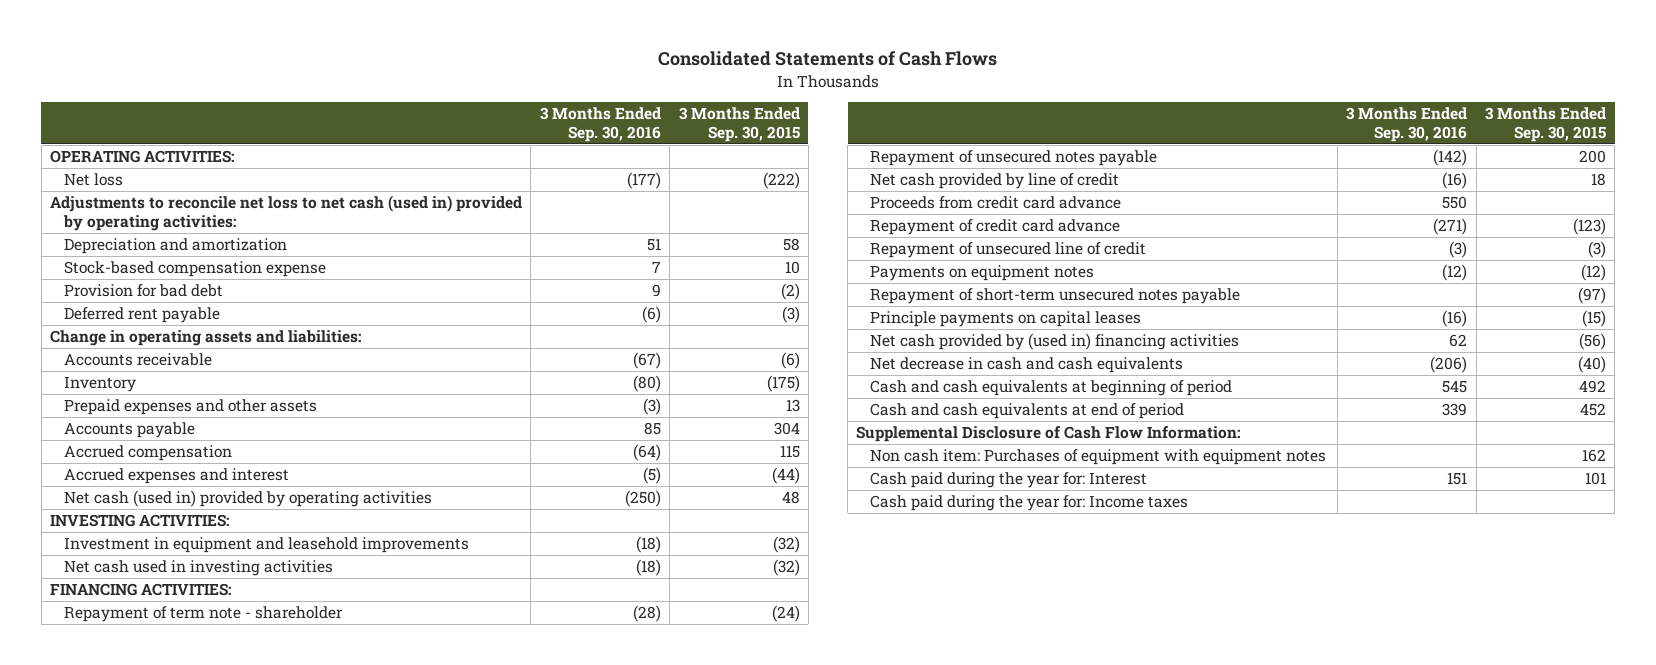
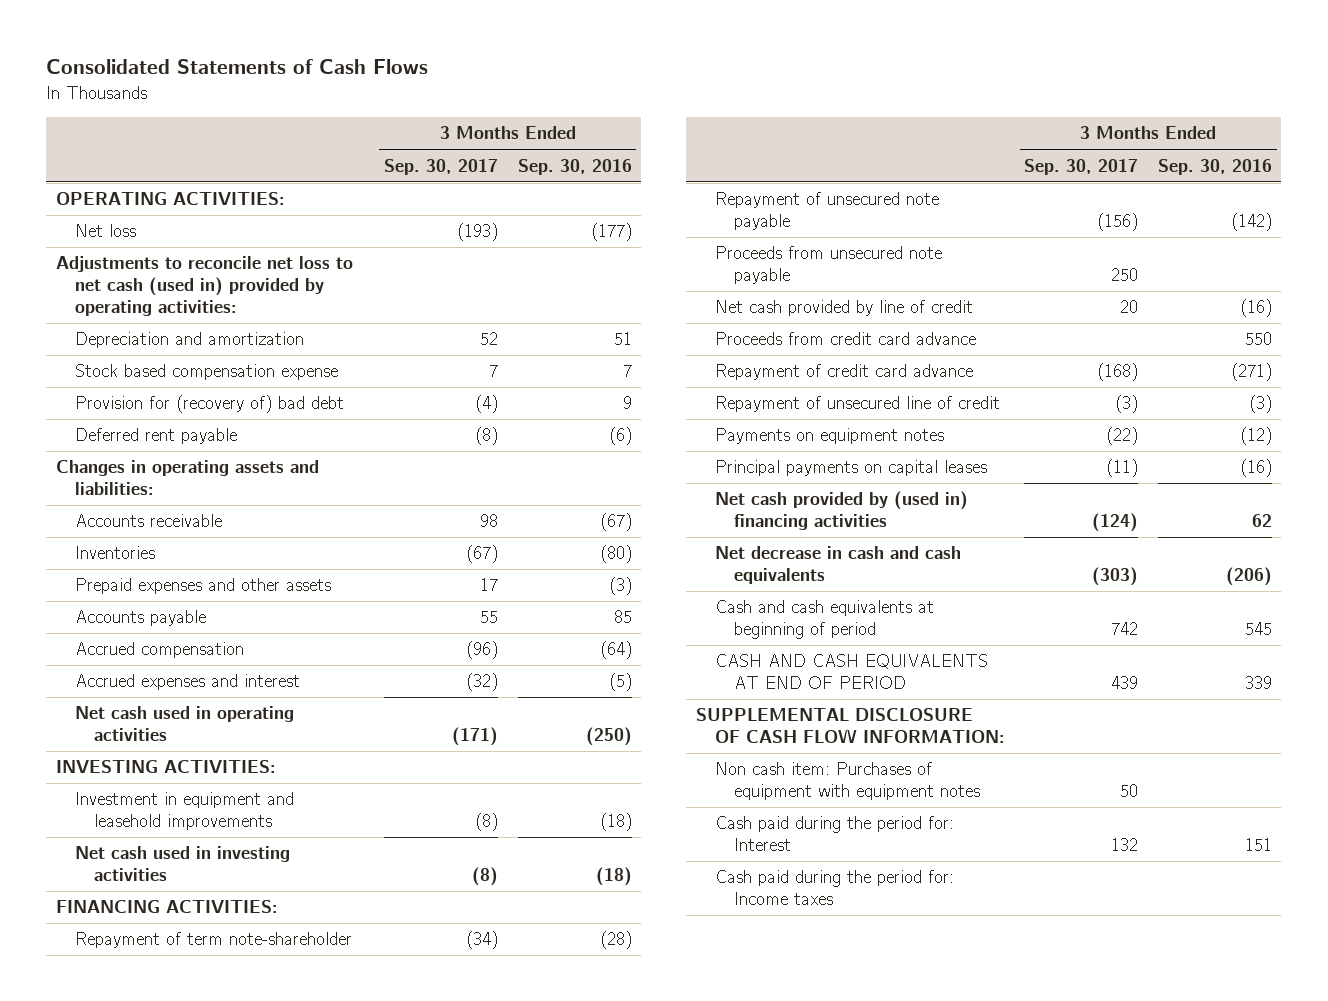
- | 3 Months Ended Sep. 30, 2016 | 3 Months Ended Sep. 30, 2015
+ | 3 Months Ended Sep. 30, 2017 | 3 Months Ended Sep. 30, 2016
- Stock-based compensation expense | 7 | 10
- Provision for bad debt | 9 | (2)
+ Stock based compensation expense | 7 | 7
+ Provision for (recovery of) bad debt | (4) | 9
- Change in operating assets and liabilities:
+ Changes in operating assets and liabilities:
- Inventory | (80) | (175)
+ Inventories | (67) | (80)
- Net cash (used in) provided by operating activities | (250) | 48
+ Net cash used in operating activities | (171) | (250)
- Repayment of term note - shareholder | (28) | (24)
- Repayment of unsecured notes payable | (142) | 200
+ Repayment of term note-shareholder | (34) | (28)
+ Repayment of unsecured note payable | (156) | (142)
+ Proceeds from unsecured note payable | 250 |
- Repayment of short-term unsecured notes payable | | (97)
- Principle payments on capital leases | (16) | (15)
+ Principal payments on capital leases | (11) | (16)
- Cash and cash equivalents at end of period | 339 | 452
- Supplemental Disclosure of Cash Flow Information:
+ CASH AND CASH EQUIVALENTS AT END OF PERIOD | 439 | 339
+ SUPPLEMENTAL DISCLOSURE OF CASH FLOW INFORMATION:
- Cash paid during the year for: Interest | 151 | 101
- Cash paid during the year for: Income taxes
+ Cash paid during the period for: Interest | 132 | 151
+ Cash paid during the period for: Income taxes

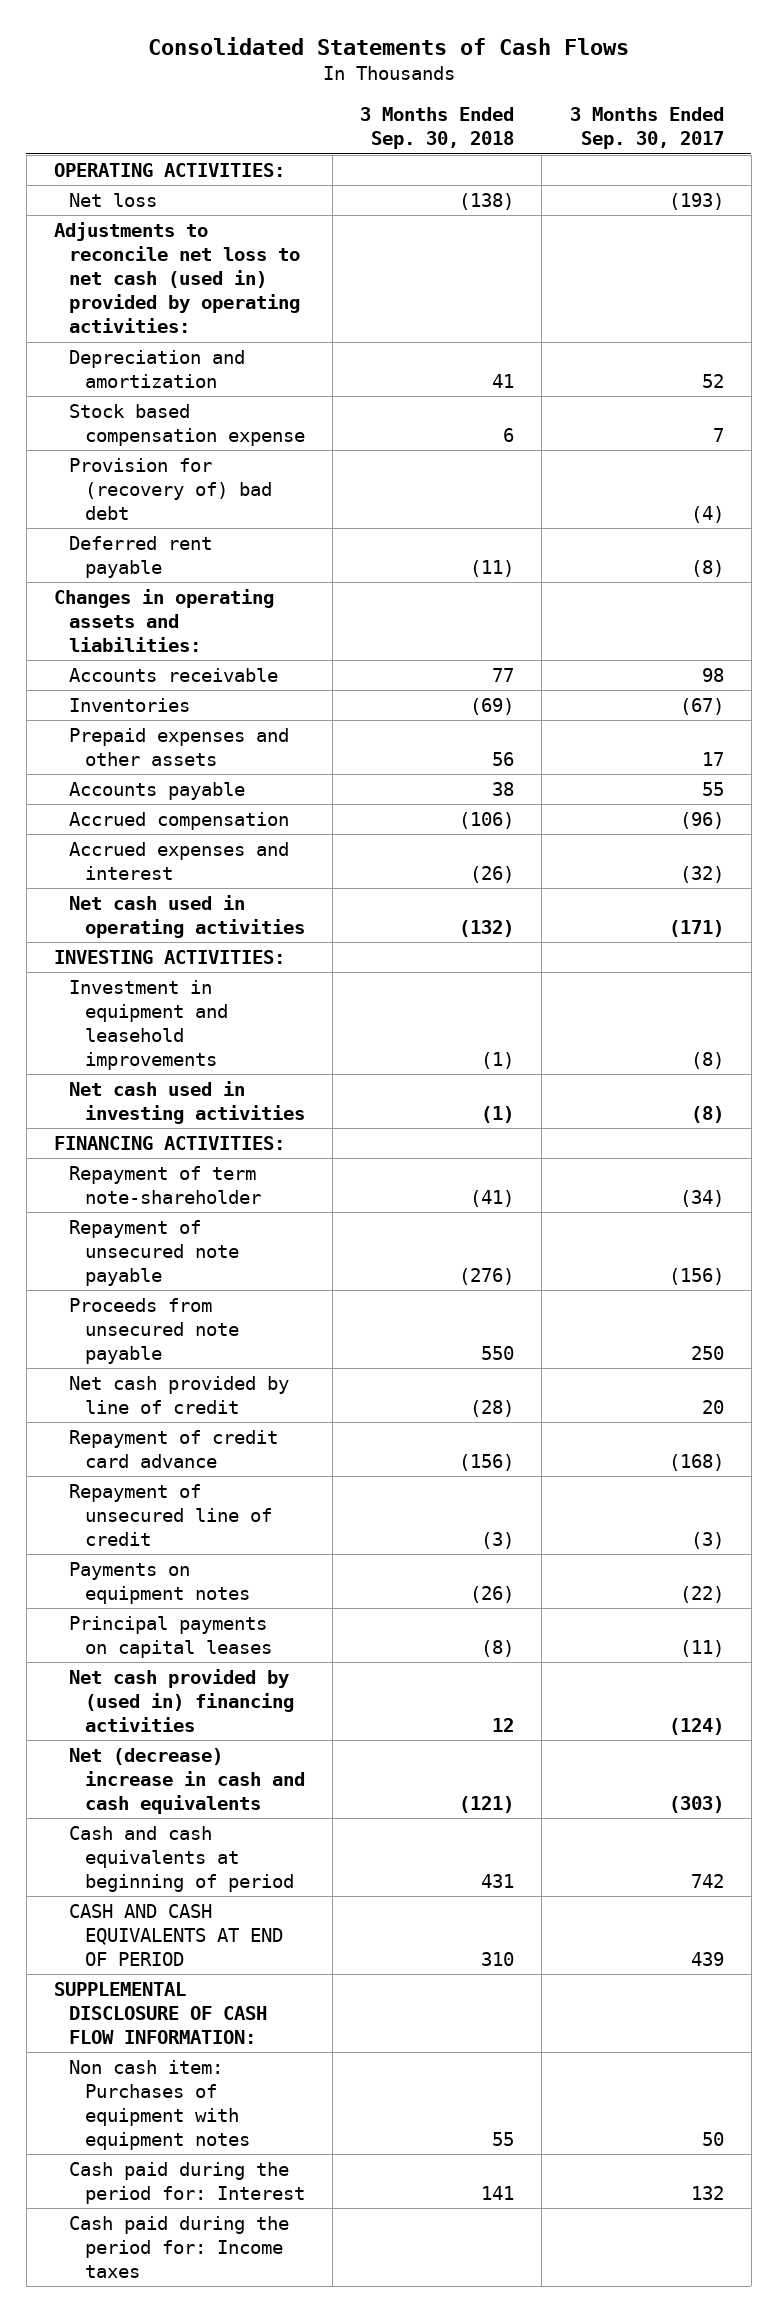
- | 3 Months Ended Sep. 30, 2017 | 3 Months Ended Sep. 30, 2016
+ | 3 Months Ended Sep. 30, 2018 | 3 Months Ended Sep. 30, 2017
- Proceeds from credit card advance | | 550
- Net decrease in cash and cash equivalents | (303) | (206)
+ Net (decrease) increase in cash and cash equivalents | (121) | (303)

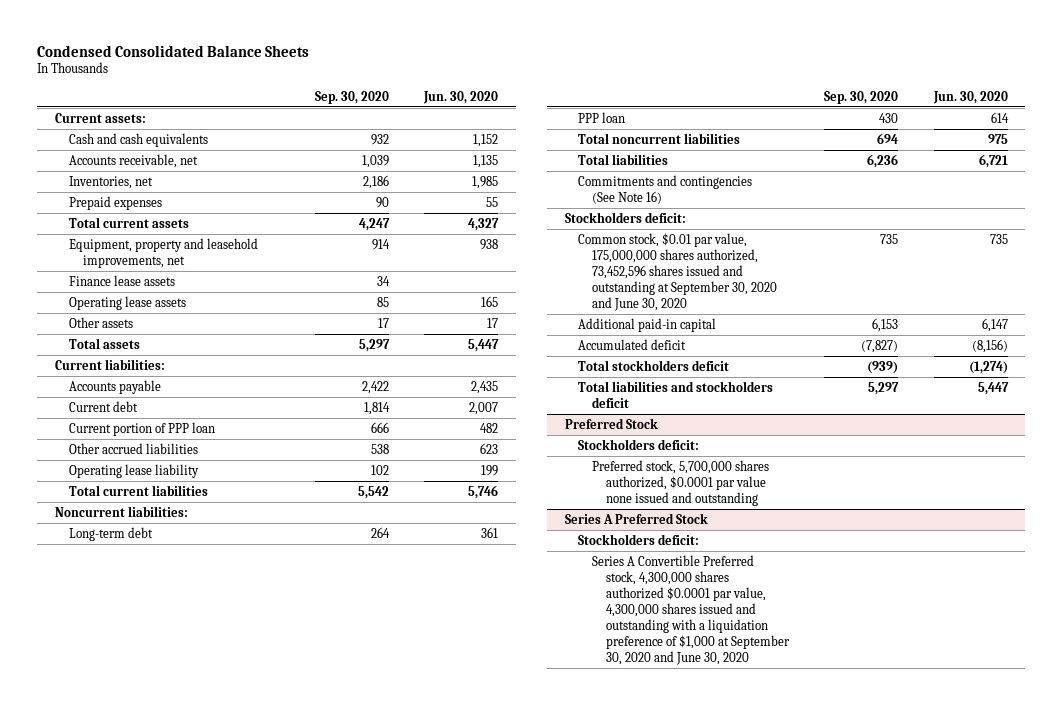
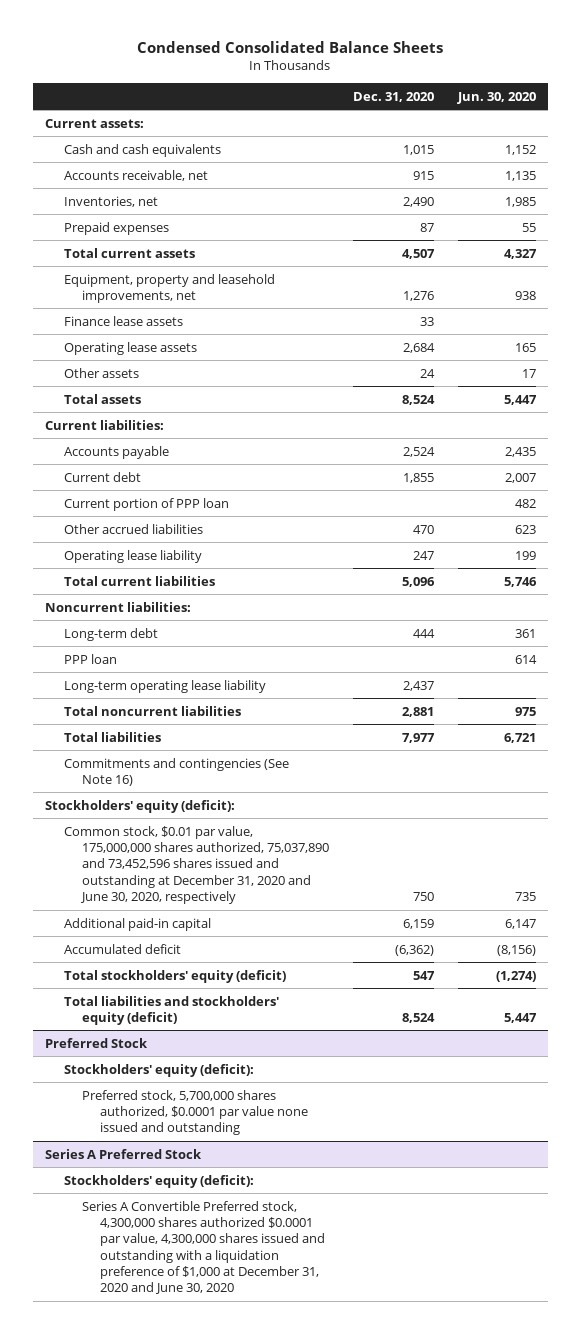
- | Sep. 30, 2020 | Jun. 30, 2020
+ | Dec. 31, 2020 | Jun. 30, 2020
+ Long-term operating lease liability | 2,437 |
- Stockholders deficit:
- Common stock, $0.01 par value, 175,000,000 shares authorized, 73,452,596 shares issued and outstanding at September 30, 2020 and June 30, 2020 | 735 | 735
+ Stockholders' equity (deficit):
+ Common stock, $0.01 par value, 175,000,000 shares authorized, 75,037,890 and 73,452,596 shares issued and outstanding at December 31, 2020 and June 30, 2020, respectively | 750 | 735
- Total stockholders deficit | (939) | (1,274)
- Total liabilities and stockholders deficit | 5,297 | 5,447
+ Total stockholders' equity (deficit) | 547 | (1,274)
+ Total liabilities and stockholders' equity (deficit) | 8,524 | 5,447
@ Preferred Stock
- Stockholders deficit:
+ Stockholders' equity (deficit):
@ Series A Preferred Stock
- Stockholders deficit:
- Series A Convertible Preferred stock, 4,300,000 shares authorized $0.0001 par value, 4,300,000 shares issued and outstanding with a liquidation preference of $1,000 at September 30, 2020 and June 30, 2020
+ Stockholders' equity (deficit):
+ Series A Convertible Preferred stock, 4,300,000 shares authorized $0.0001 par value, 4,300,000 shares issued and outstanding with a liquidation preference of $1,000 at December 31, 2020 and June 30, 2020

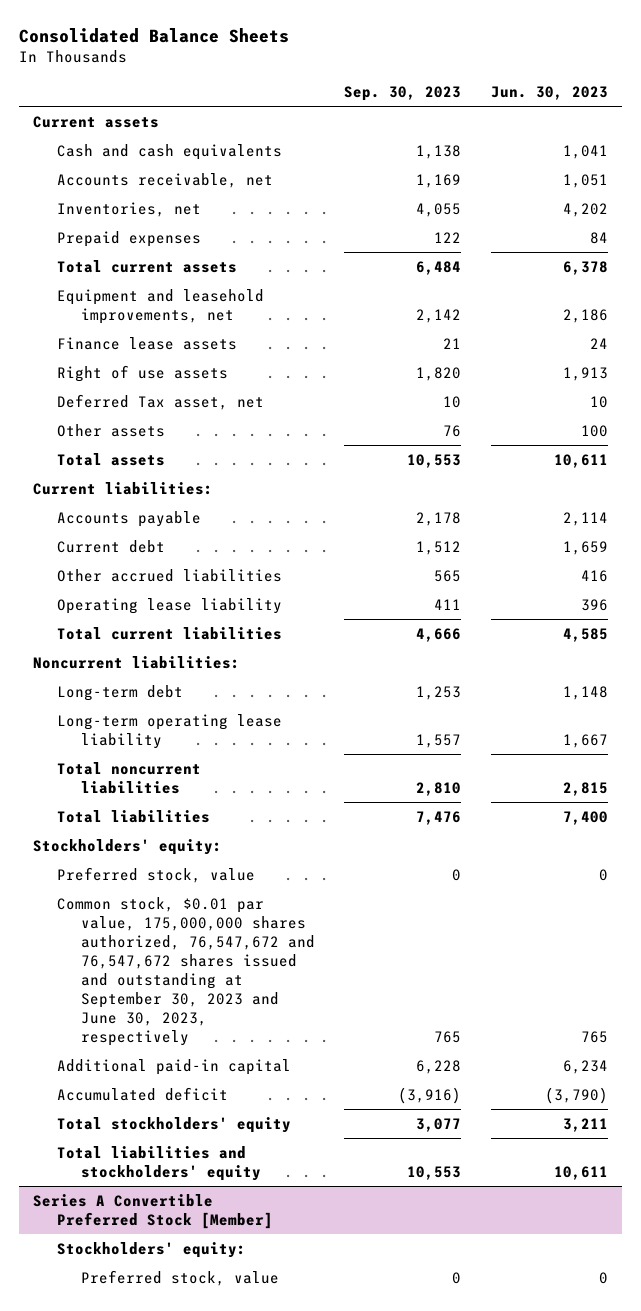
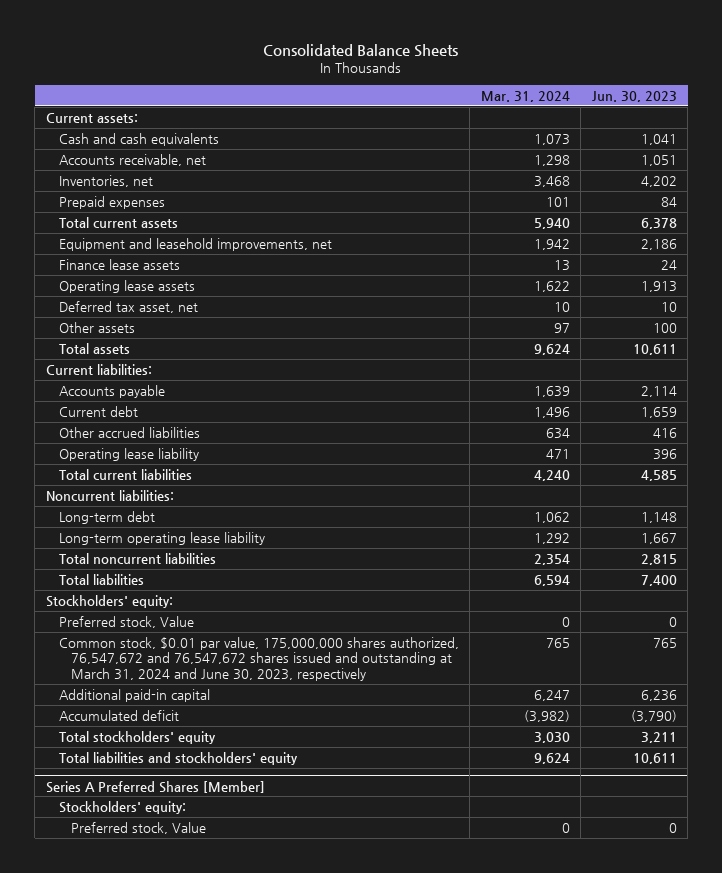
- | Sep. 30, 2023 | Jun. 30, 2023
+ | Mar. 31, 2024 | Jun. 30, 2023
- Current assets
+ Current assets:
- Right of use assets | 1,820 | 1,913
- Deferred Tax asset, net | 10 | 10
+ Operating lease assets | 1,622 | 1,913
+ Deferred tax asset, net | 10 | 10
- Preferred stock, value | 0 | 0
- Common stock, $0.01 par value, 175,000,000 shares authorized, 76,547,672 and 76,547,672 shares issued and outstanding at September 30, 2023 and June 30, 2023, respectively | 765 | 765
- Additional paid-in capital | 6,228 | 6,234
+ Preferred stock, Value | 0 | 0
+ Common stock, $0.01 par value, 175,000,000 shares authorized, 76,547,672 and 76,547,672 shares issued and outstanding at March 31, 2024 and June 30, 2023, respectively | 765 | 765
+ Additional paid-in capital | 6,247 | 6,236
- Series A Convertible Preferred Stock [Member]
+ Series A Preferred Shares [Member]
- Preferred stock, value | 0 | 0
+ Preferred stock, Value | 0 | 0

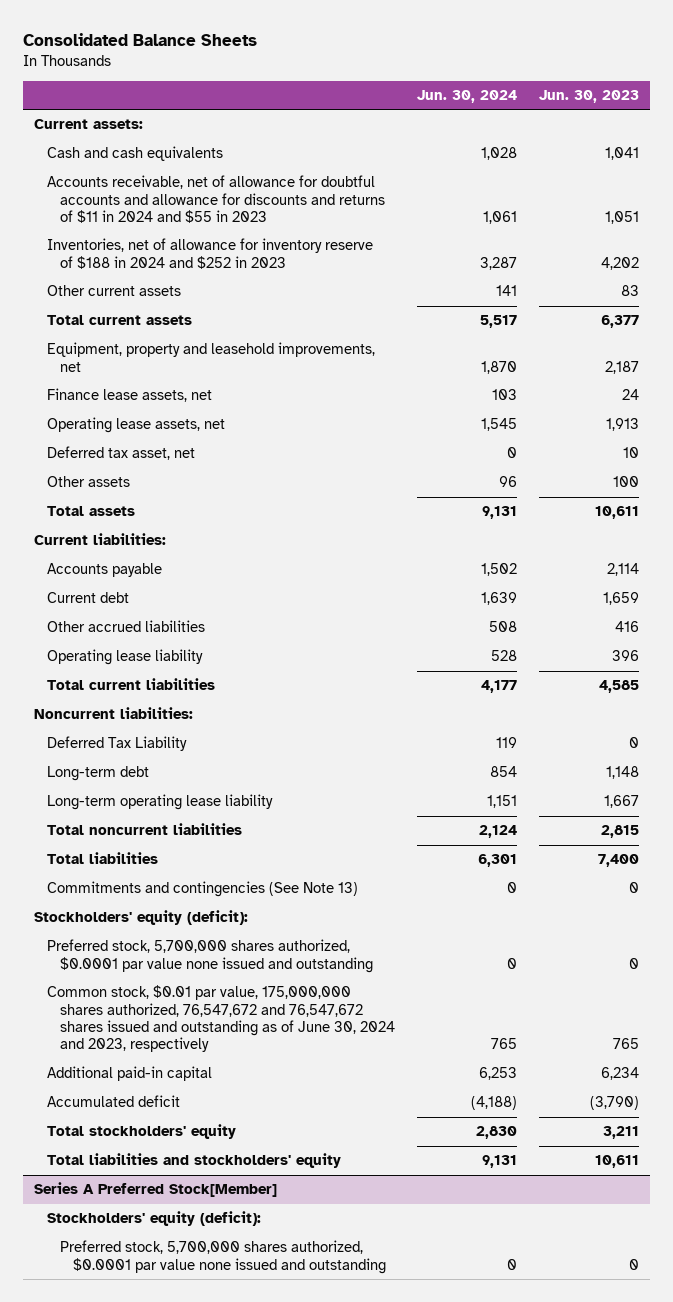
- | Mar. 31, 2024 | Jun. 30, 2023
+ | Jun. 30, 2024 | Jun. 30, 2023
- Accounts receivable, net | 1,298 | 1,051
- Inventories, net | 3,468 | 4,202
- Prepaid expenses | 101 | 84
- Total current assets | 5,940 | 6,378
- Equipment and leasehold improvements, net | 1,942 | 2,186
- Finance lease assets | 13 | 24
- Operating lease assets | 1,622 | 1,913
+ Accounts receivable, net of allowance for doubtful accounts and allowance for discounts and returns of $11 in 2024 and $55 in 2023 | 1,061 | 1,051
+ Inventories, net of allowance for inventory reserve of $188 in 2024 and $252 in 2023 | 3,287 | 4,202
+ Other current assets | 141 | 83
+ Total current assets | 5,517 | 6,377
+ Equipment, property and leasehold improvements, net | 1,870 | 2,187
+ Finance lease assets, net | 103 | 24
+ Operating lease assets, net | 1,545 | 1,913
+ Deferred Tax Liability | 119 | 0
- Stockholders' equity:
- Preferred stock, Value | 0 | 0
- Common stock, $0.01 par value, 175,000,000 shares authorized, 76,547,672 and 76,547,672 shares issued and outstanding at March 31, 2024 and June 30, 2023, respectively | 765 | 765
- Additional paid-in capital | 6,247 | 6,236
+ Commitments and contingencies (See Note 13) | 0 | 0
+ Stockholders' equity (deficit):
+ Preferred stock, 5,700,000 shares authorized, $0.0001 par value none issued and outstanding | 0 | 0
+ Common stock, $0.01 par value, 175,000,000 shares authorized, 76,547,672 and 76,547,672 shares issued and outstanding as of June 30, 2024 and 2023, respectively | 765 | 765
+ Additional paid-in capital | 6,253 | 6,234
- Series A Preferred Shares [Member]
- Stockholders' equity:
- Preferred stock, Value | 0 | 0
+ Series A Preferred Stock[Member]
+ Stockholders' equity (deficit):
+ Preferred stock, 5,700,000 shares authorized, $0.0001 par value none issued and outstanding | 0 | 0

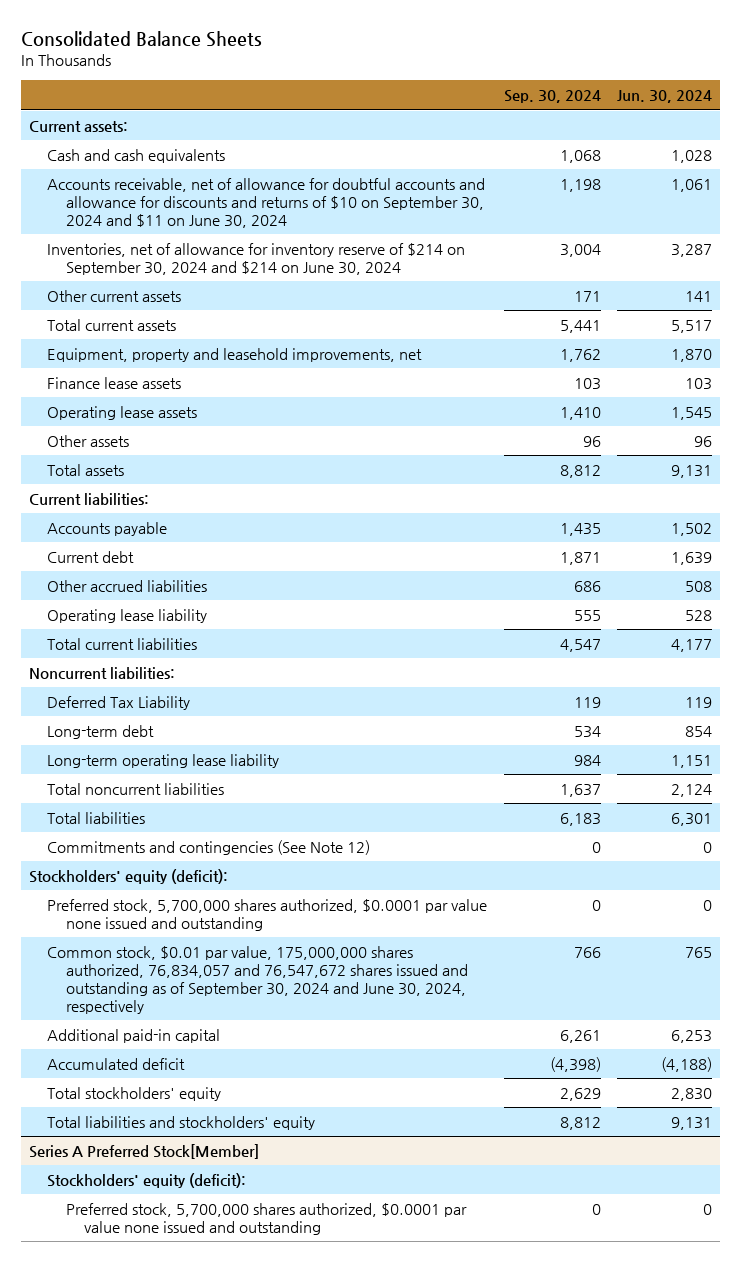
- | Jun. 30, 2024 | Jun. 30, 2023
+ | Sep. 30, 2024 | Jun. 30, 2024
- Accounts receivable, net of allowance for doubtful accounts and allowance for discounts and returns of $11 in 2024 and $55 in 2023 | 1,061 | 1,051
- Inventories, net of allowance for inventory reserve of $188 in 2024 and $252 in 2023 | 3,287 | 4,202
+ Accounts receivable, net of allowance for doubtful accounts and allowance for discounts and returns of $10 on September 30, 2024 and $11 on June 30, 2024 | 1,198 | 1,061
+ Inventories, net of allowance for inventory reserve of $214 on September 30, 2024 and $214 on June 30, 2024 | 3,004 | 3,287
- Finance lease assets, net | 103 | 24
- Operating lease assets, net | 1,545 | 1,913
- Deferred tax asset, net | 0 | 10
+ Finance lease assets | 103 | 103
+ Operating lease assets | 1,410 | 1,545
- Commitments and contingencies (See Note 13) | 0 | 0
+ Commitments and contingencies (See Note 12) | 0 | 0
- Common stock, $0.01 par value, 175,000,000 shares authorized, 76,547,672 and 76,547,672 shares issued and outstanding as of June 30, 2024 and 2023, respectively | 765 | 765
+ Common stock, $0.01 par value, 175,000,000 shares authorized, 76,834,057 and 76,547,672 shares issued and outstanding as of September 30, 2024 and June 30, 2024, respectively | 766 | 765

